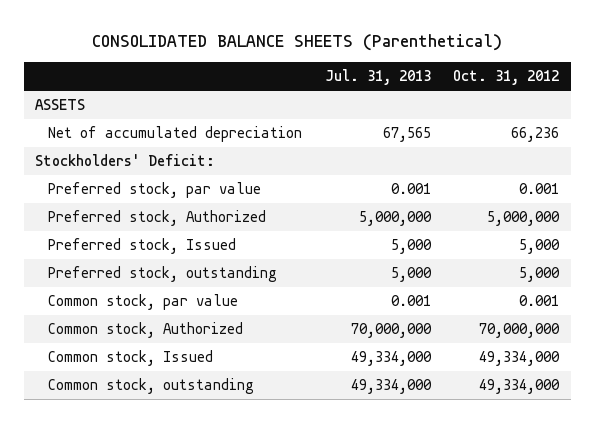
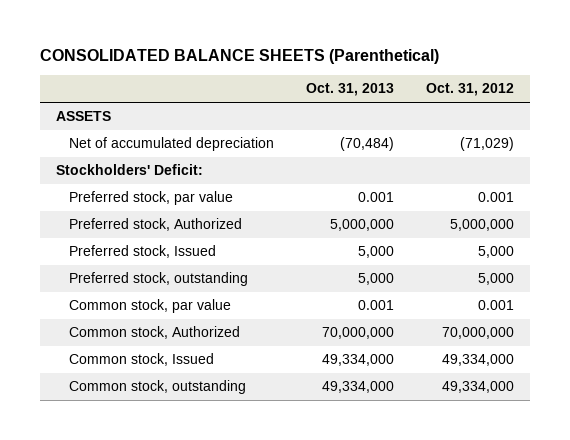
- | Jul. 31, 2013 | Oct. 31, 2012
+ | Oct. 31, 2013 | Oct. 31, 2012
- Net of accumulated depreciation | 67,565 | 66,236
+ Net of accumulated depreciation | (70,484) | (71,029)

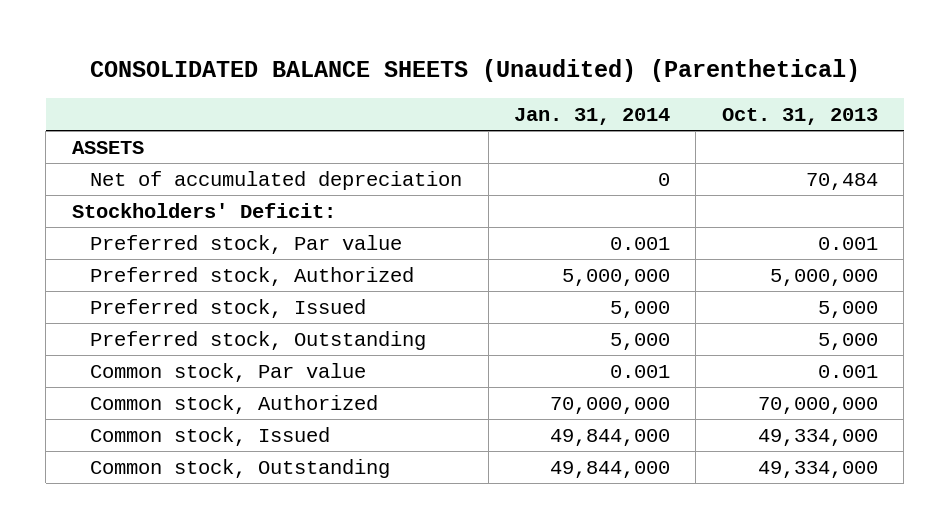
- CONSOLIDATED BALANCE SHEETS (Parenthetical)
+ CONSOLIDATED BALANCE SHEETS (Unaudited) (Parenthetical)
- | Oct. 31, 2013 | Oct. 31, 2012
+ | Jan. 31, 2014 | Oct. 31, 2013
- Net of accumulated depreciation | (70,484) | (71,029)
+ Net of accumulated depreciation | 0 | 70,484
- Preferred stock, par value | 0.001 | 0.001
+ Preferred stock, Par value | 0.001 | 0.001
- Preferred stock, outstanding | 5,000 | 5,000
- Common stock, par value | 0.001 | 0.001
+ Preferred stock, Outstanding | 5,000 | 5,000
+ Common stock, Par value | 0.001 | 0.001
- Common stock, outstanding | 49,334,000 | 49,334,000
+ Common stock, Outstanding | 49,844,000 | 49,334,000

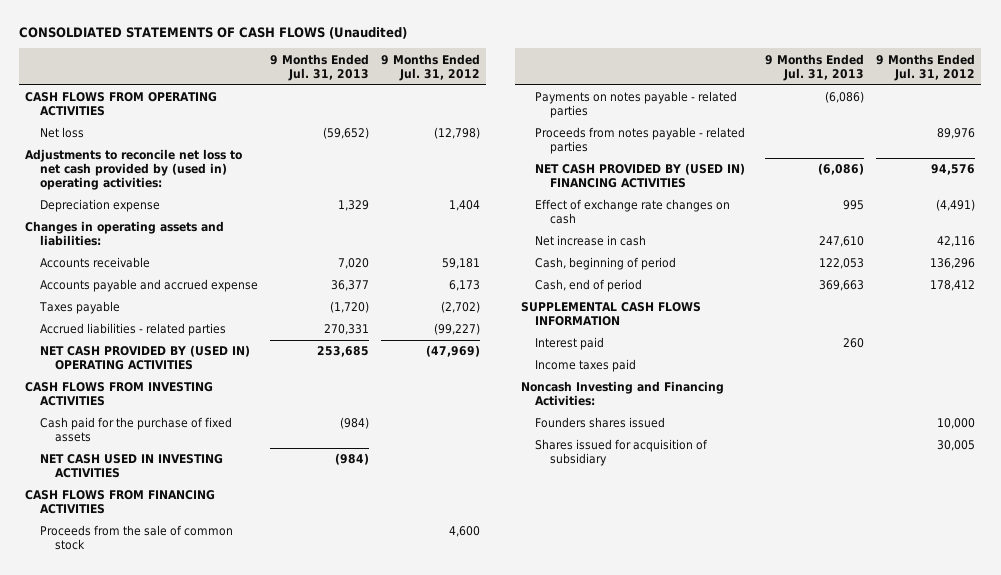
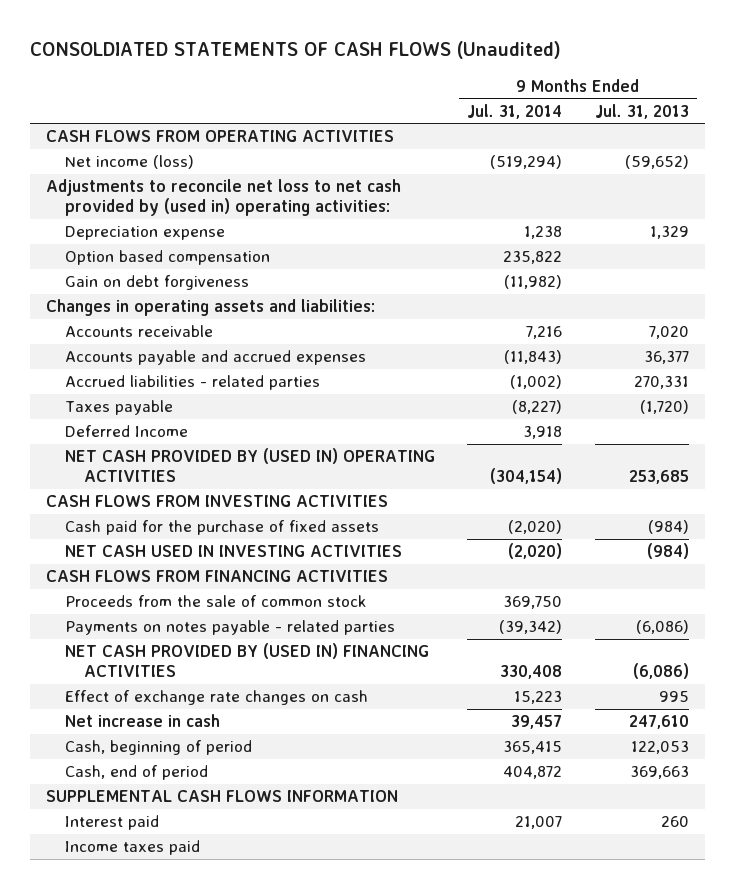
- | 9 Months Ended Jul. 31, 2013 | 9 Months Ended Jul. 31, 2012
+ | 9 Months Ended Jul. 31, 2014 | 9 Months Ended Jul. 31, 2013
- Net loss | (59,652) | (12,798)
+ Net income (loss) | (519,294) | (59,652)
+ Option based compensation | 235,822 |
+ Gain on debt forgiveness | (11,982) |
- Accounts payable and accrued expense | 36,377 | 6,173
+ Accounts payable and accrued expenses | (11,843) | 36,377
moved down: Taxes payable | (8,227) | (1,720)
+ Deferred Income | 3,918 |
- Proceeds from notes payable - related parties | | 89,976
- Noncash Investing and Financing Activities:
- Founders shares issued | | 10,000
- Shares issued for acquisition of subsidiary | | 30,005

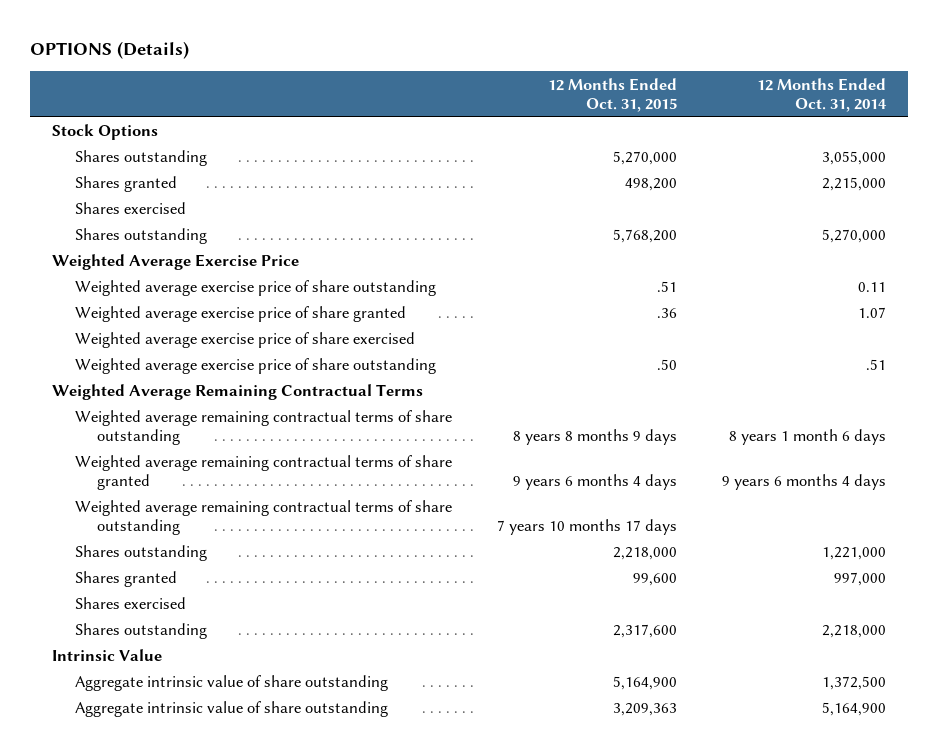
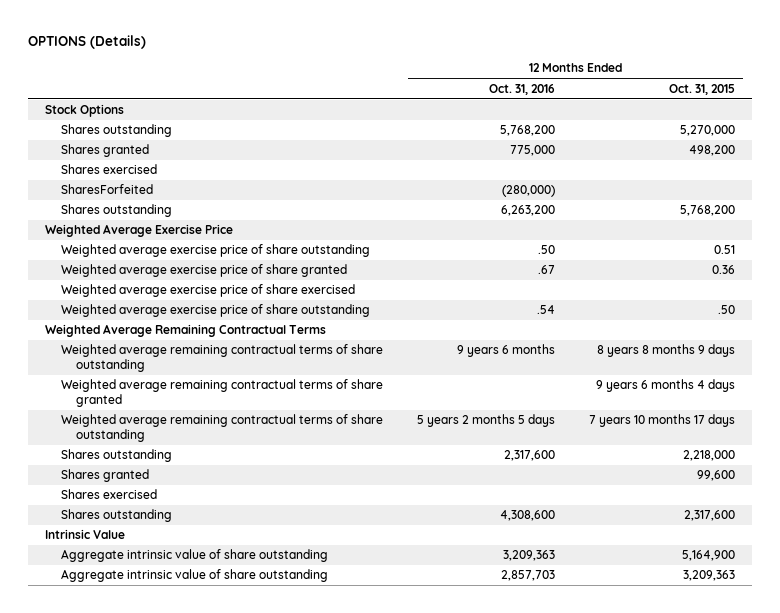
- | 12 Months Ended Oct. 31, 2015 | 12 Months Ended Oct. 31, 2014
+ | 12 Months Ended Oct. 31, 2016 | 12 Months Ended Oct. 31, 2015
+ SharesForfeited | (280,000) |
- Weighted average exercise price of share outstanding | .51 | 0.11
- Weighted average exercise price of share granted | .36 | 1.07
+ Weighted average exercise price of share outstanding | .50 | 0.51
+ Weighted average exercise price of share granted | .67 | 0.36

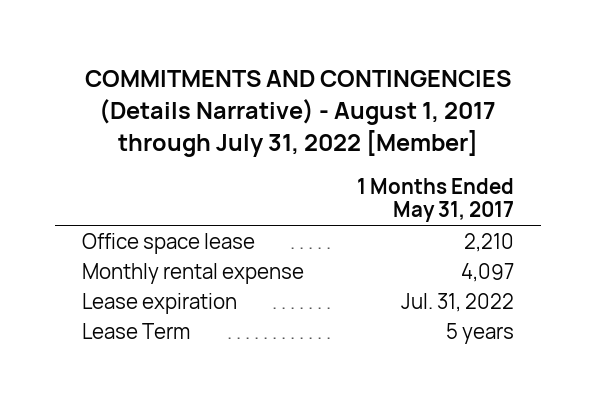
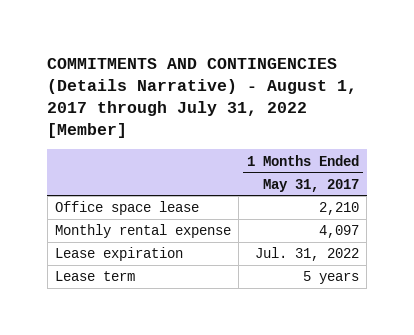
- Lease Term | 5 years
+ Lease term | 5 years

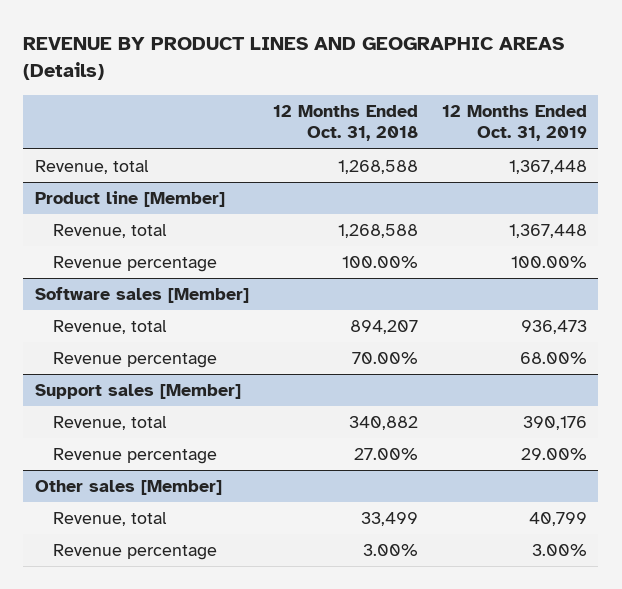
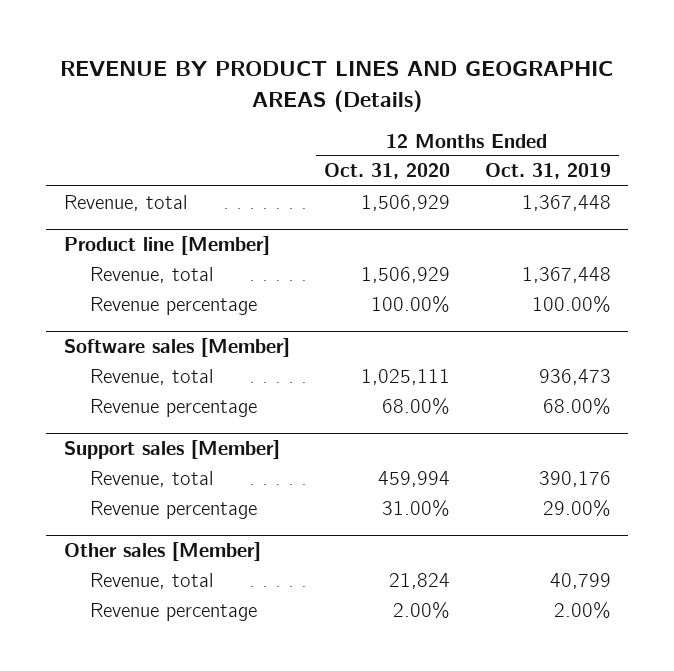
- | 12 Months Ended Oct. 31, 2018 | 12 Months Ended Oct. 31, 2019
+ | 12 Months Ended Oct. 31, 2020 | 12 Months Ended Oct. 31, 2019
@ Other sales [Member]
- Revenue percentage | 3.00% | 3.00%
+ Revenue percentage | 2.00% | 2.00%

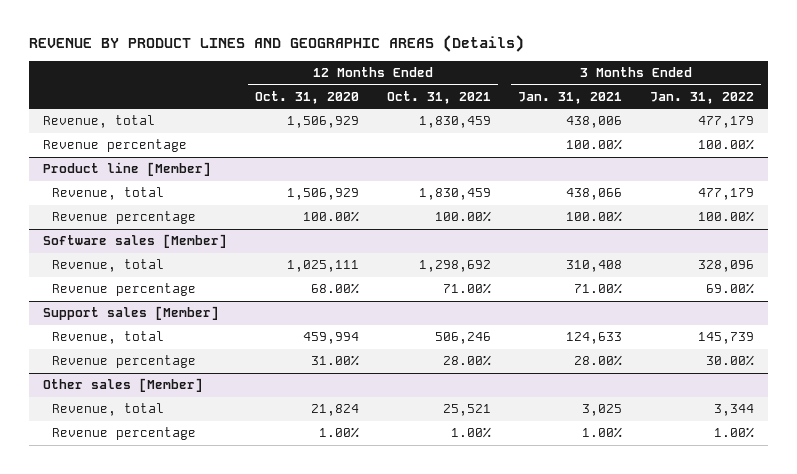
- | 12 Months Ended Oct. 31, 2020 | 12 Months Ended Oct. 31, 2019
+ | 12 Months Ended Oct. 31, 2020 | 12 Months Ended Oct. 31, 2021 | 3 Months Ended Jan. 31, 2021 | 3 Months Ended Jan. 31, 2022
+ Revenue percentage | | | 100.00% | 100.00%
@ Other sales [Member]
- Revenue percentage | 2.00% | 2.00%
+ Revenue percentage | 1.00% | 1.00% | 1.00% | 1.00%

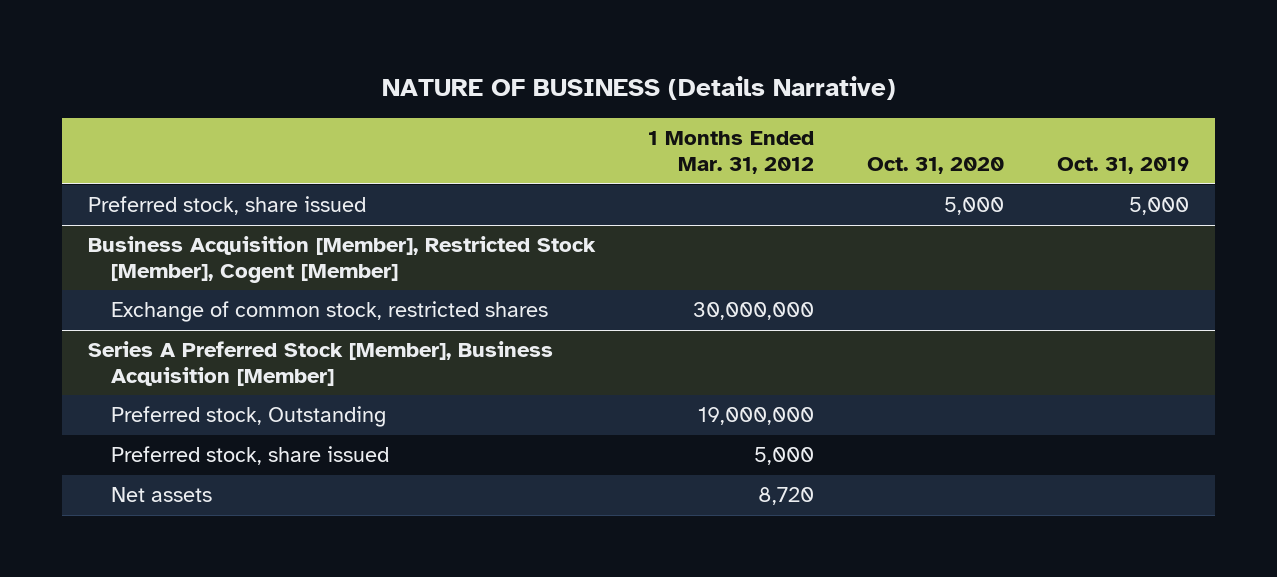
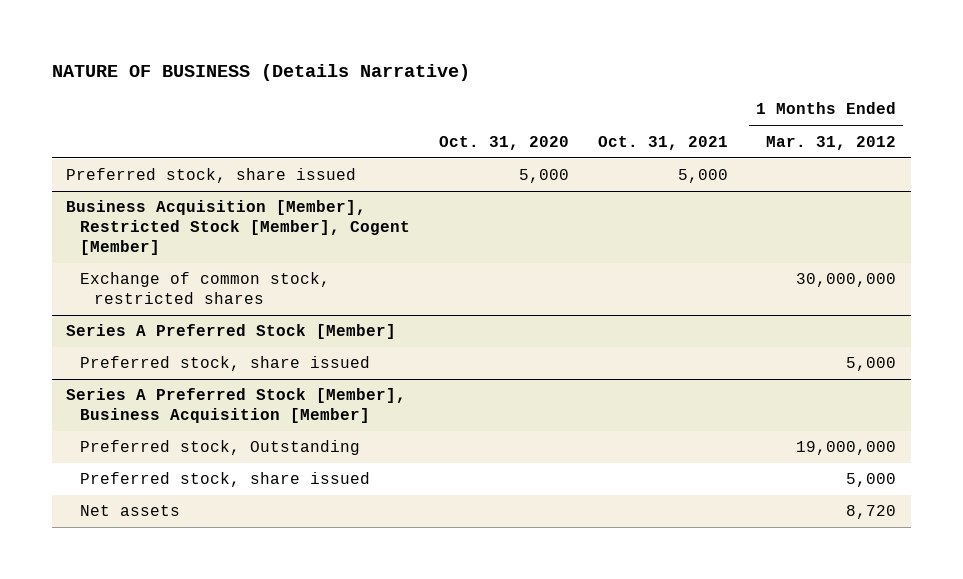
- | 1 Months Ended Mar. 31, 2012 | Oct. 31, 2020 | Oct. 31, 2019
+ | Oct. 31, 2020 | Oct. 31, 2021 | 1 Months Ended Mar. 31, 2012
+ Series A Preferred Stock [Member]
+ Preferred stock, share issued | | | 5,000

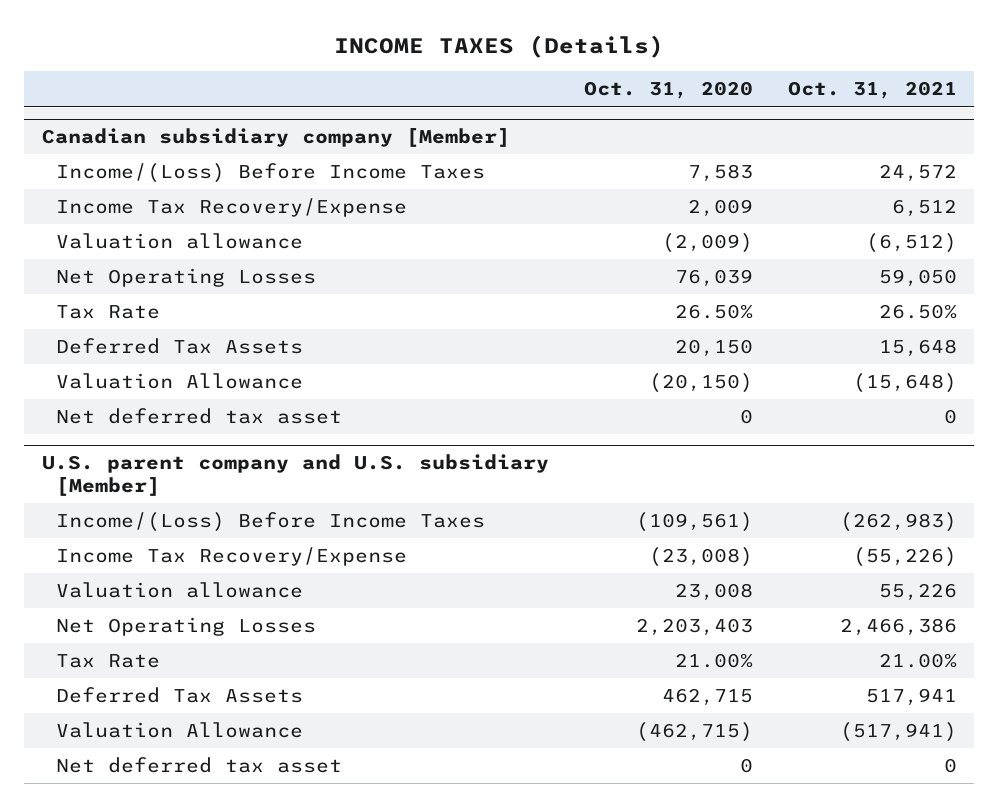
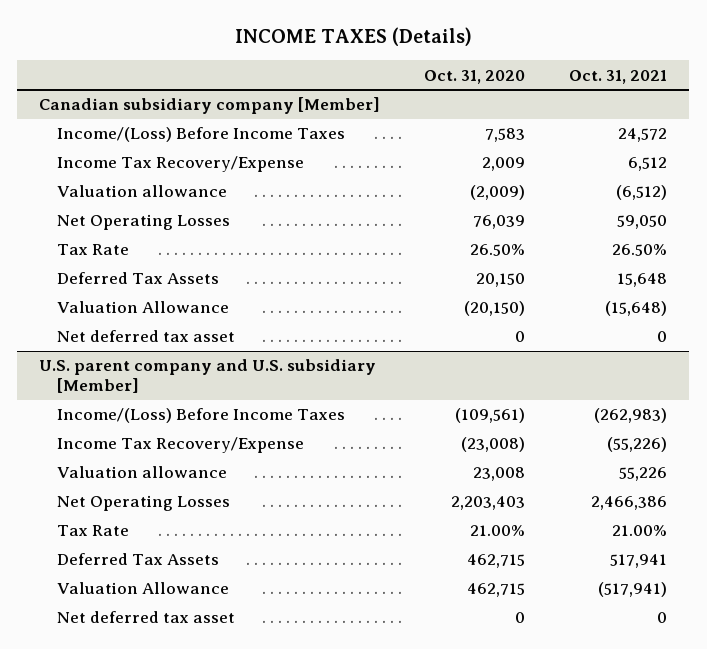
@ U.S. parent company and U.S. subsidiary [Member]
- Valuation Allowance | (462,715) | (517,941)
+ Valuation Allowance | 462,715 | (517,941)

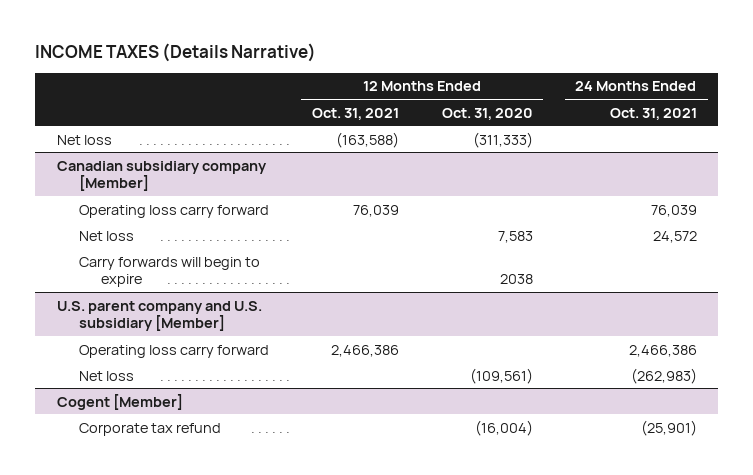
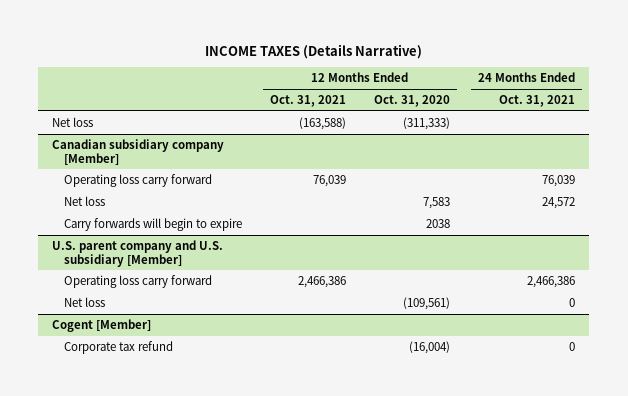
@ U.S. parent company and U.S. subsidiary [Member]
- Net loss | | (109,561) | (262,983)
+ Net loss | | (109,561) | 0
@ Cogent [Member]
- Corporate tax refund | | (16,004) | (25,901)
+ Corporate tax refund | | (16,004) | 0

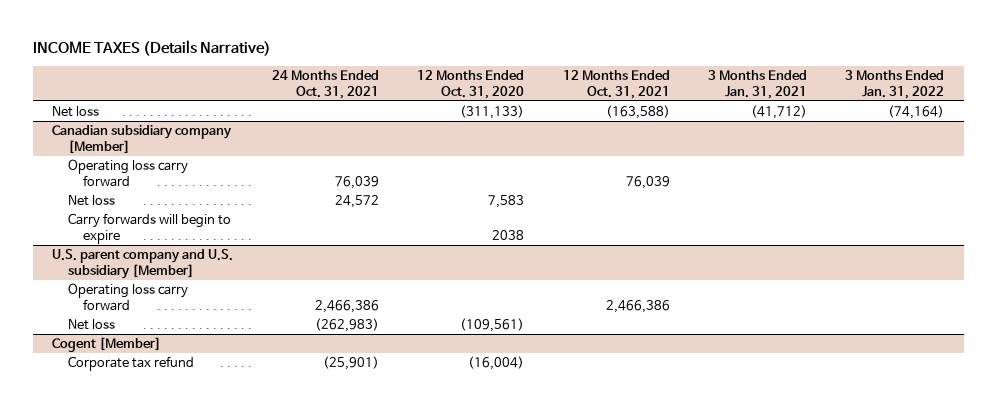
- | 12 Months Ended Oct. 31, 2021 | 12 Months Ended Oct. 31, 2020 | 24 Months Ended Oct. 31, 2021
+ | 24 Months Ended Oct. 31, 2021 | 12 Months Ended Oct. 31, 2020 | 12 Months Ended Oct. 31, 2021 | 3 Months Ended Jan. 31, 2021 | 3 Months Ended Jan. 31, 2022
- Net loss | (163,588) | (311,333) |
+ Net loss | | (311,133) | (163,588) | (41,712) | (74,164)
@ U.S. parent company and U.S. subsidiary [Member]
- Net loss | | (109,561) | 0
+ Net loss | (262,983) | (109,561) | | |
@ Cogent [Member]
- Corporate tax refund | | (16,004) | 0
+ Corporate tax refund | (25,901) | (16,004) | | |

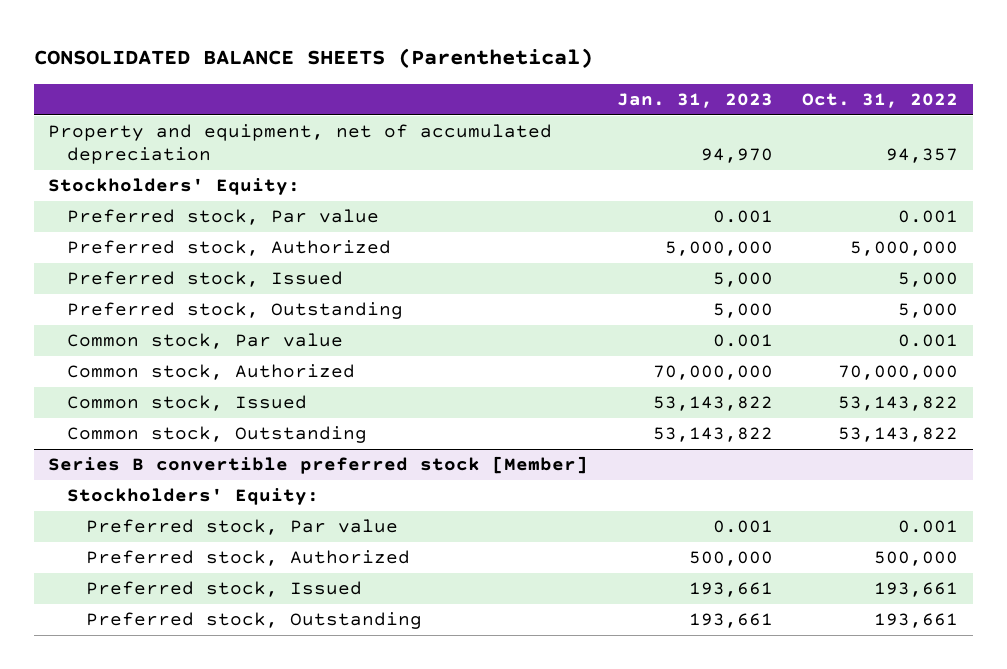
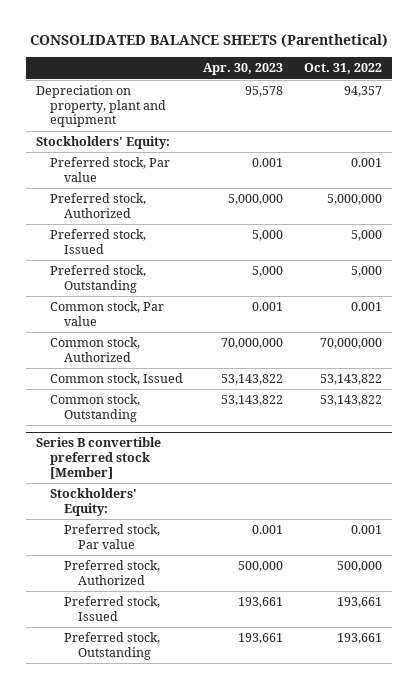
- | Jan. 31, 2023 | Oct. 31, 2022
+ | Apr. 30, 2023 | Oct. 31, 2022
- Property and equipment, net of accumulated depreciation | 94,970 | 94,357
+ Depreciation on property, plant and equipment | 95,578 | 94,357

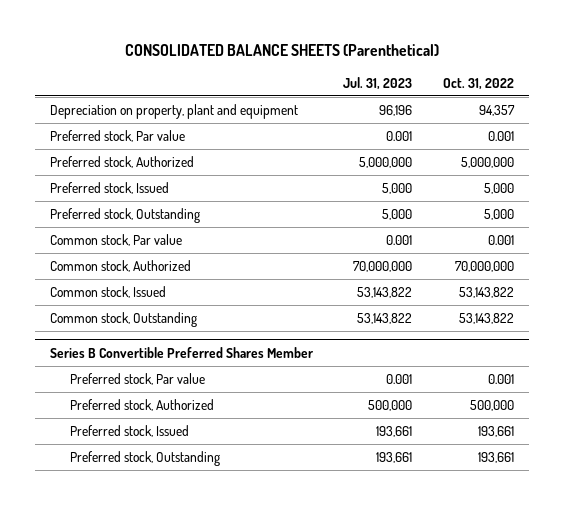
- | Apr. 30, 2023 | Oct. 31, 2022
+ | Jul. 31, 2023 | Oct. 31, 2022
- Stockholders' Equity:
- Series B convertible preferred stock [Member]
- Stockholders' Equity:
+ Series B Convertible Preferred Shares Member

